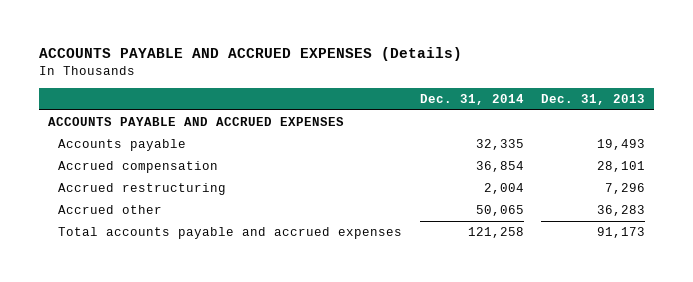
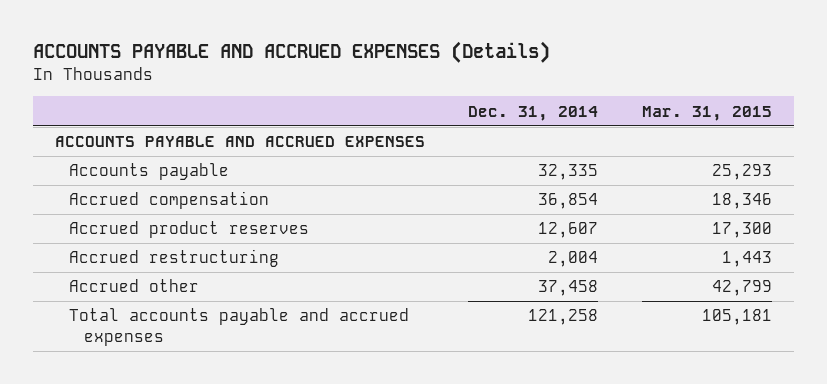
- | Dec. 31, 2014 | Dec. 31, 2013
+ | Dec. 31, 2014 | Mar. 31, 2015
+ Accrued product reserves | 12,607 | 17,300
- Accrued other | 50,065 | 36,283
+ Accrued other | 37,458 | 42,799

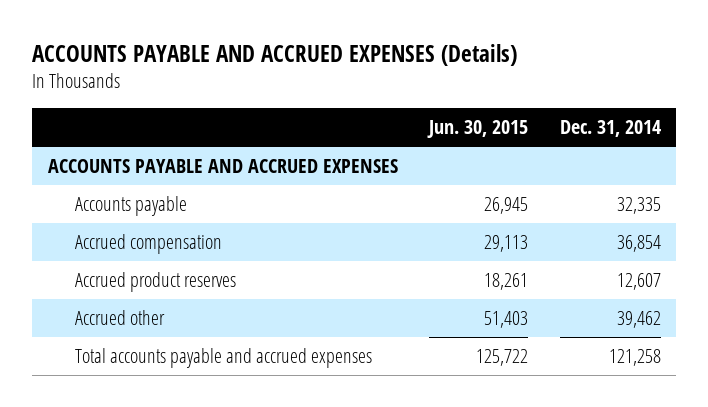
- | Dec. 31, 2014 | Mar. 31, 2015
+ | Jun. 30, 2015 | Dec. 31, 2014
- Accrued restructuring | 2,004 | 1,443
- Accrued other | 37,458 | 42,799
+ Accrued other | 51,403 | 39,462

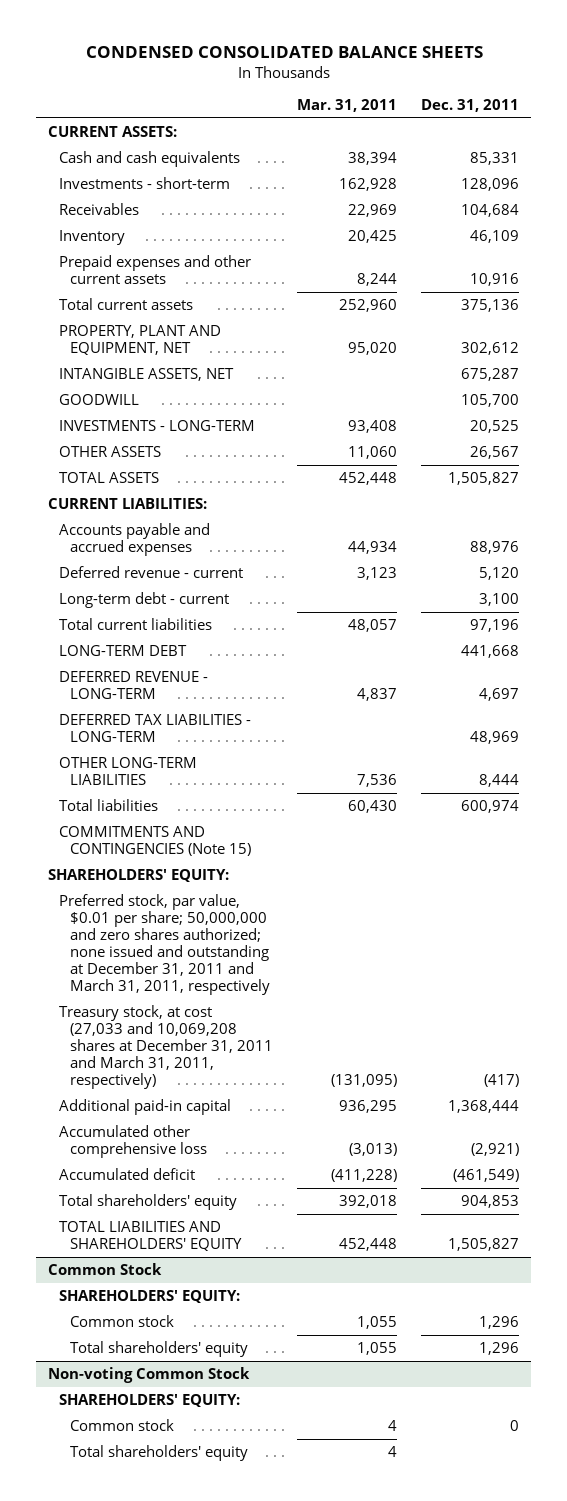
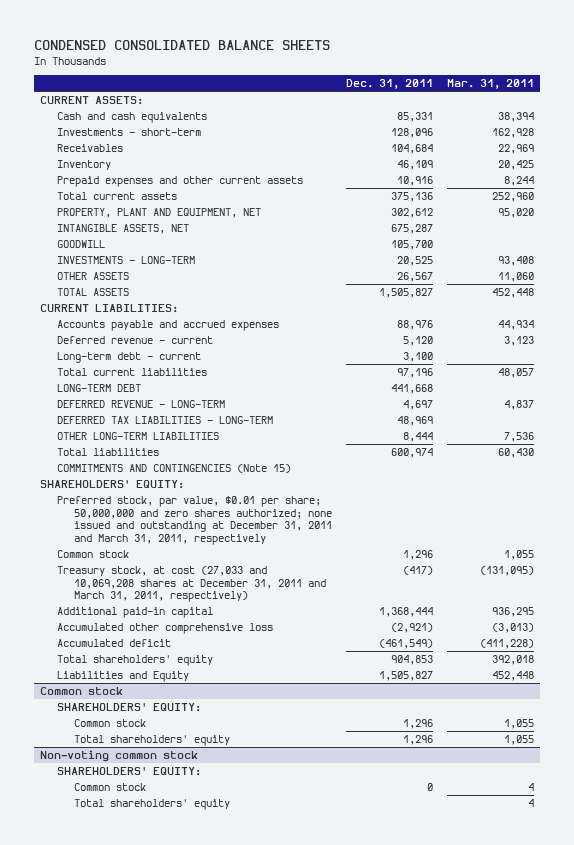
- | Mar. 31, 2011 | Dec. 31, 2011
+ | Dec. 31, 2011 | Mar. 31, 2011
+ Common stock | 1,296 | 1,055
- TOTAL LIABILITIES AND SHAREHOLDERS' EQUITY | 452,448 | 1,505,827
- Common Stock
+ Liabilities and Equity | 1,505,827 | 452,448
+ Common stock
- Non-voting Common Stock
+ Non-voting common stock

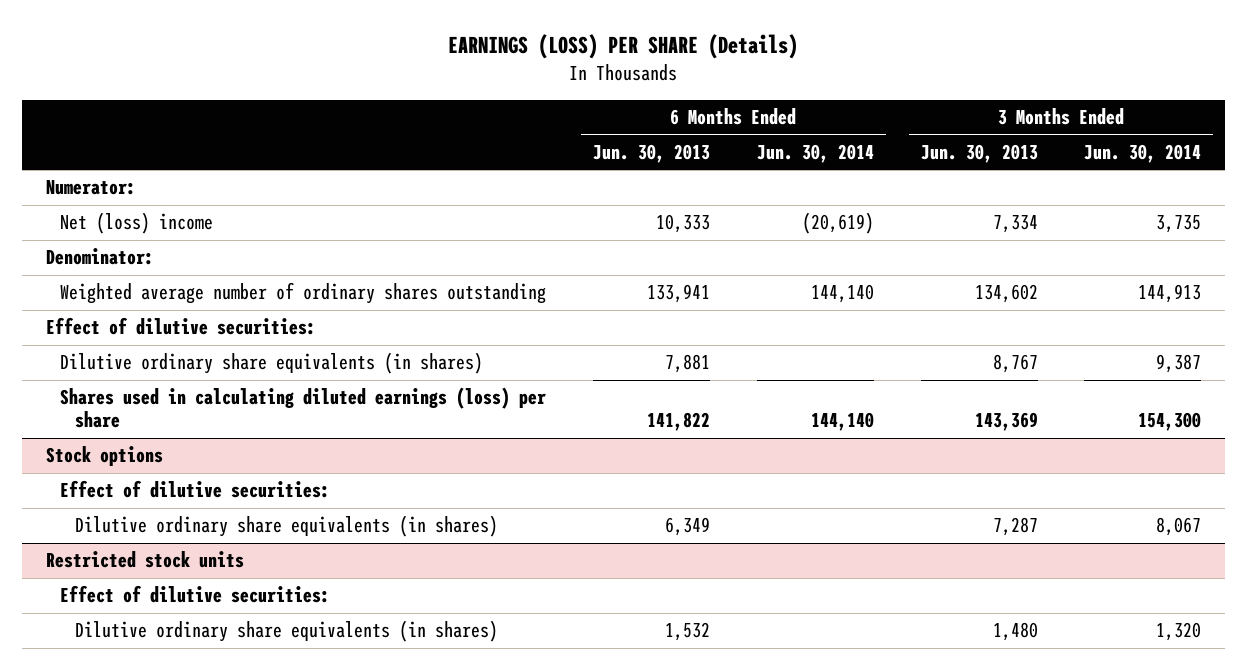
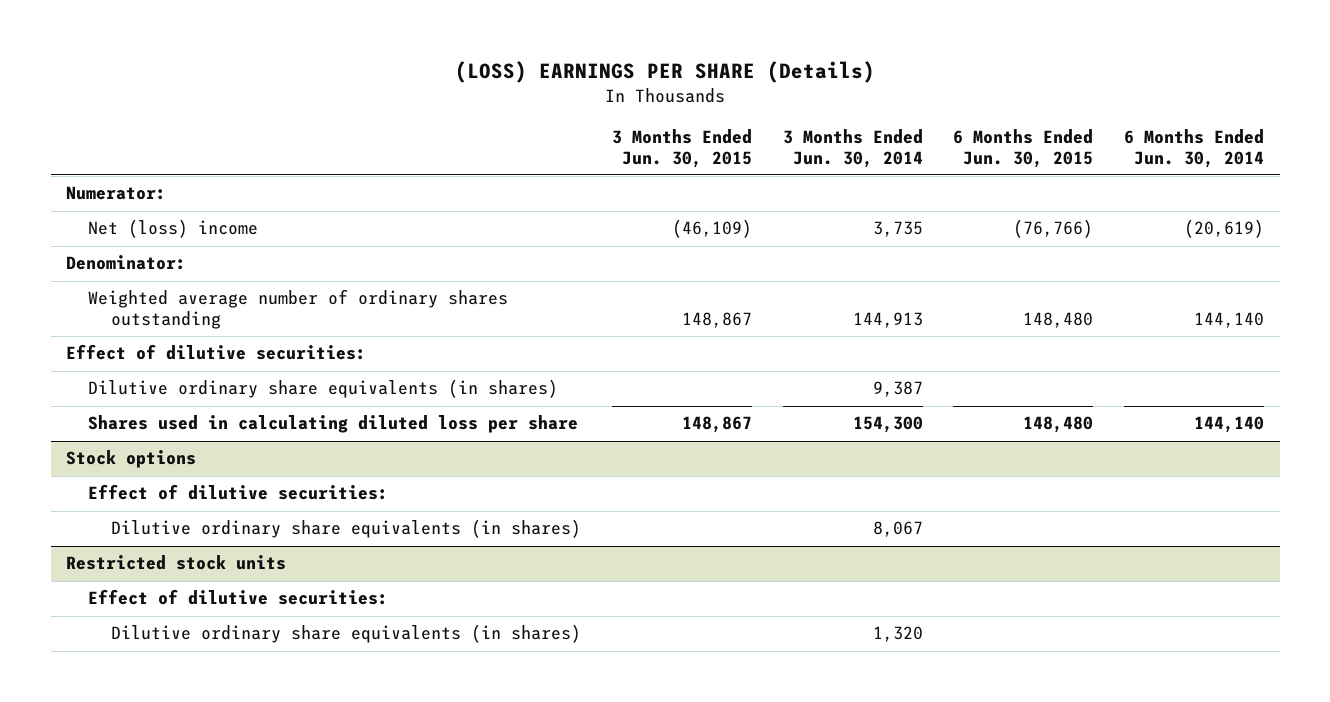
- EARNINGS (LOSS) PER SHARE (Details)
+ (LOSS) EARNINGS PER SHARE (Details)
- | 6 Months Ended Jun. 30, 2013 | 6 Months Ended Jun. 30, 2014 | 3 Months Ended Jun. 30, 2013 | 3 Months Ended Jun. 30, 2014
+ | 3 Months Ended Jun. 30, 2015 | 3 Months Ended Jun. 30, 2014 | 6 Months Ended Jun. 30, 2015 | 6 Months Ended Jun. 30, 2014
- Shares used in calculating diluted earnings (loss) per share | 141,822 | 144,140 | 143,369 | 154,300
+ Shares used in calculating diluted loss per share | 148,867 | 154,300 | 148,480 | 144,140

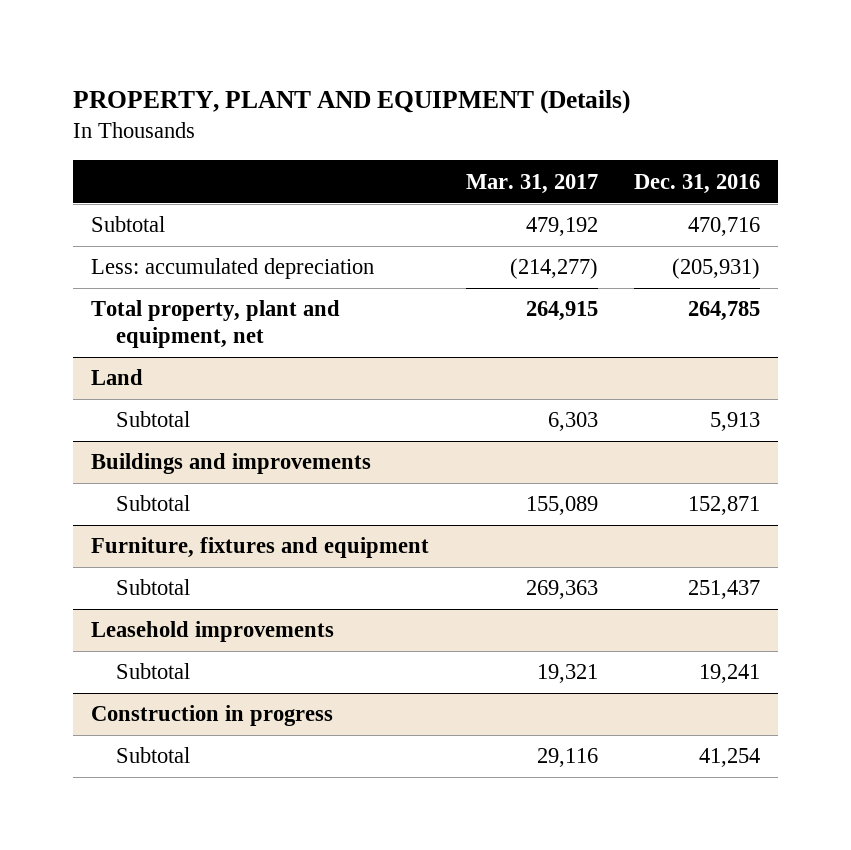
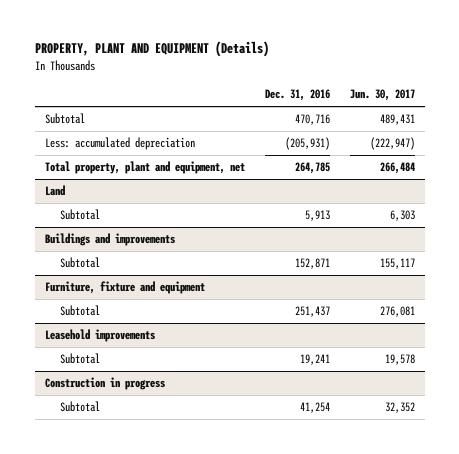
- | Mar. 31, 2017 | Dec. 31, 2016
+ | Dec. 31, 2016 | Jun. 30, 2017
- Furniture, fixtures and equipment
+ Furniture, fixture and equipment

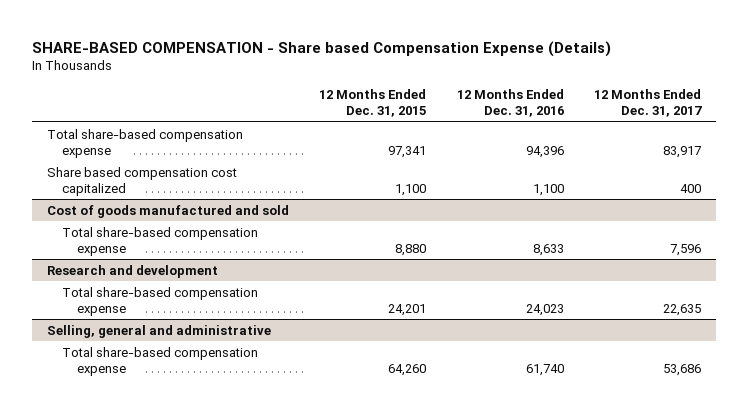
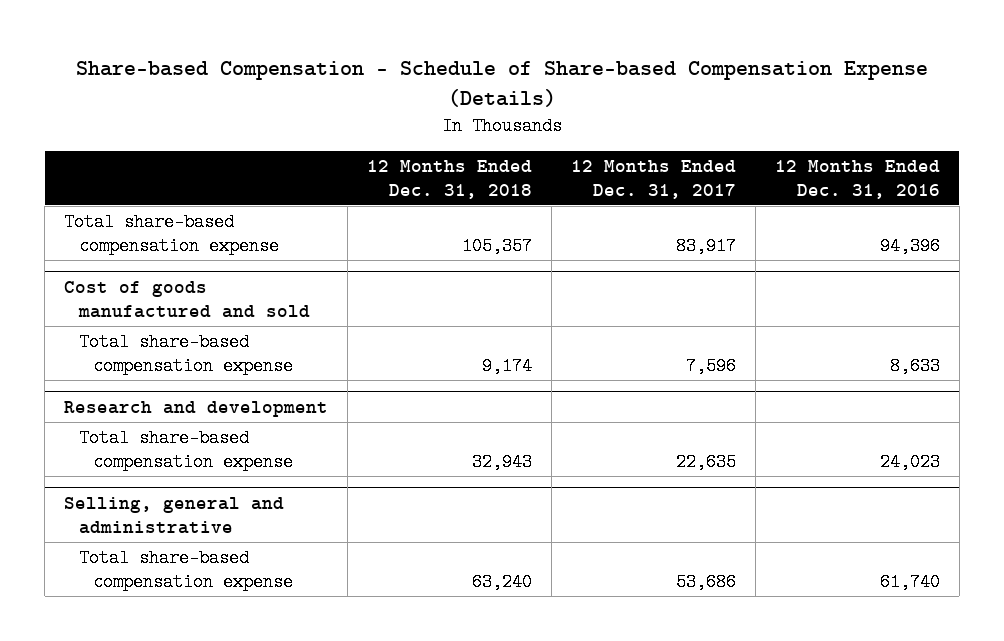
- SHARE-BASED COMPENSATION - Share based Compensation Expense (Details)
+ Share-based Compensation - Schedule of Share-based Compensation Expense (Details)
- | 12 Months Ended Dec. 31, 2015 | 12 Months Ended Dec. 31, 2016 | 12 Months Ended Dec. 31, 2017
+ | 12 Months Ended Dec. 31, 2018 | 12 Months Ended Dec. 31, 2017 | 12 Months Ended Dec. 31, 2016
- Share based compensation cost capitalized | 1,100 | 1,100 | 400

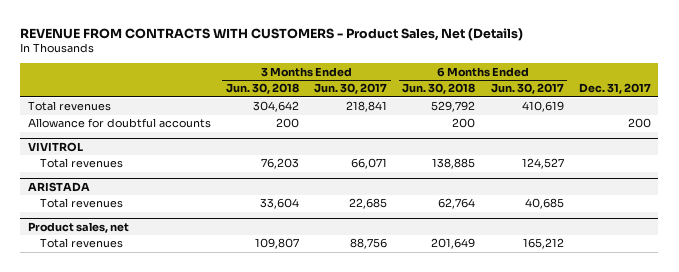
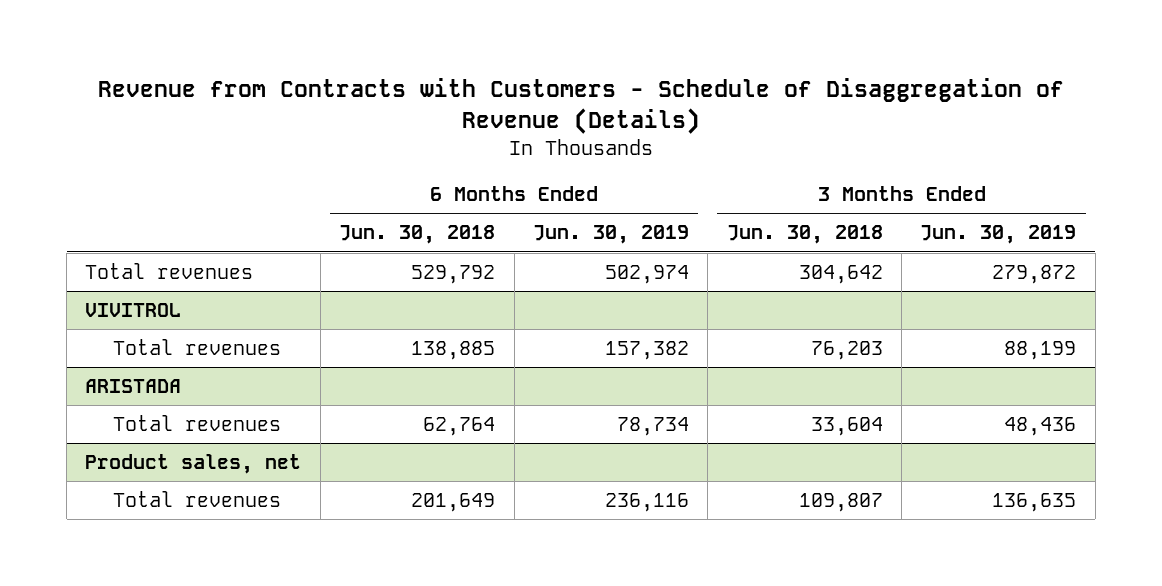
- REVENUE FROM CONTRACTS WITH CUSTOMERS - Product Sales, Net (Details)
+ Revenue from Contracts with Customers - Schedule of Disaggregation of Revenue (Details)
- | 3 Months Ended Jun. 30, 2018 | 3 Months Ended Jun. 30, 2017 | 6 Months Ended Jun. 30, 2018 | 6 Months Ended Jun. 30, 2017 | Dec. 31, 2017
+ | 6 Months Ended Jun. 30, 2018 | 6 Months Ended Jun. 30, 2019 | 3 Months Ended Jun. 30, 2018 | 3 Months Ended Jun. 30, 2019
- Allowance for doubtful accounts | 200 | | 200 | | 200

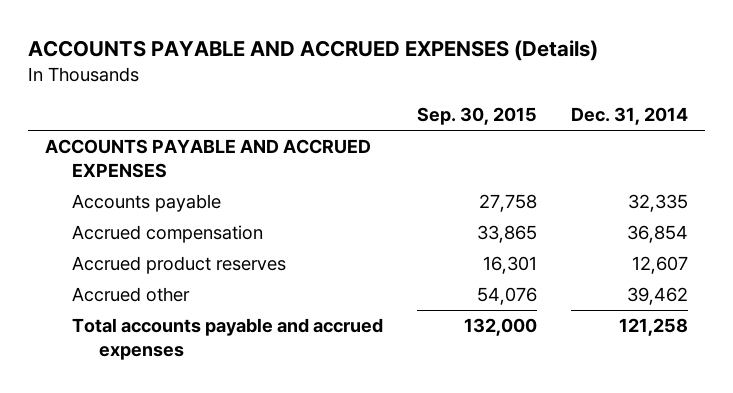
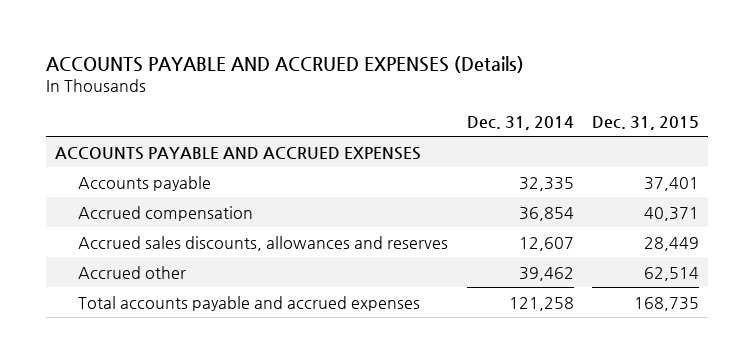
- | Sep. 30, 2015 | Dec. 31, 2014
+ | Dec. 31, 2014 | Dec. 31, 2015
- Accrued product reserves | 16,301 | 12,607
+ Accrued sales discounts, allowances and reserves | 12,607 | 28,449

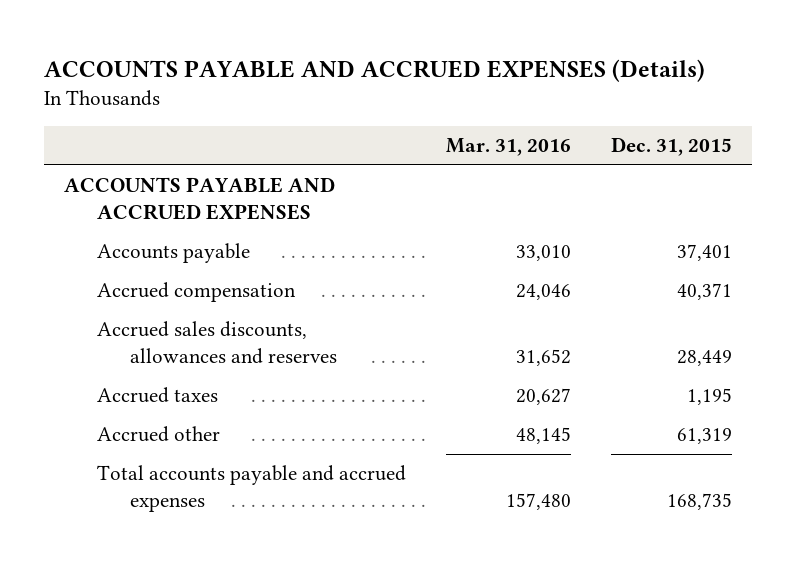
- | Dec. 31, 2014 | Dec. 31, 2015
+ | Mar. 31, 2016 | Dec. 31, 2015
- Accrued other | 39,462 | 62,514
+ Accrued taxes | 20,627 | 1,195
+ Accrued other | 48,145 | 61,319

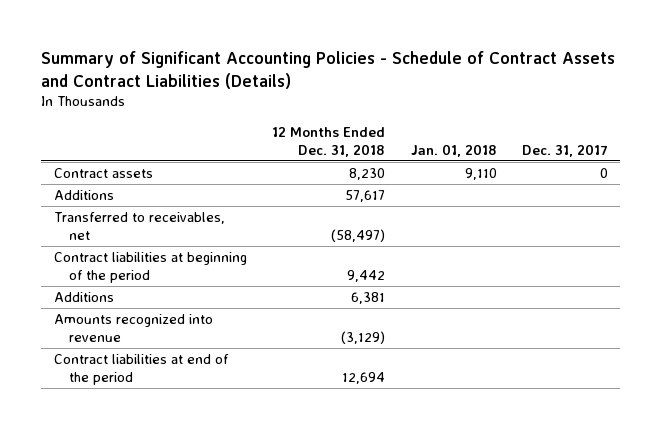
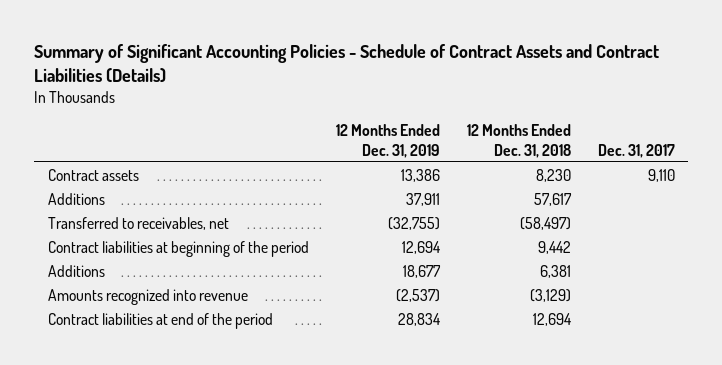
- | 12 Months Ended Dec. 31, 2018 | Jan. 01, 2018 | Dec. 31, 2017
+ | 12 Months Ended Dec. 31, 2019 | 12 Months Ended Dec. 31, 2018 | Dec. 31, 2017
- Contract assets | 8,230 | 9,110 | 0
+ Contract assets | 13,386 | 8,230 | 9,110

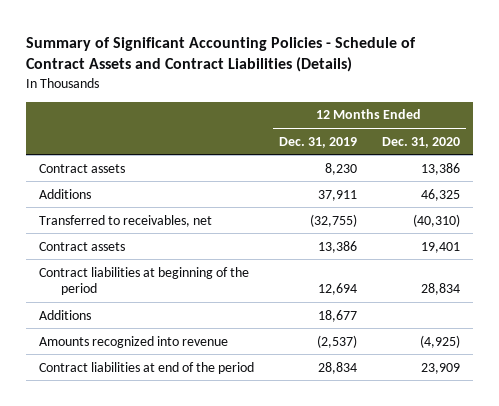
- | 12 Months Ended Dec. 31, 2019 | 12 Months Ended Dec. 31, 2018 | Dec. 31, 2017
+ | 12 Months Ended Dec. 31, 2019 | 12 Months Ended Dec. 31, 2020
+ Contract assets | 8,230 | 13,386
moved down: Contract assets | 13,386 | 19,401

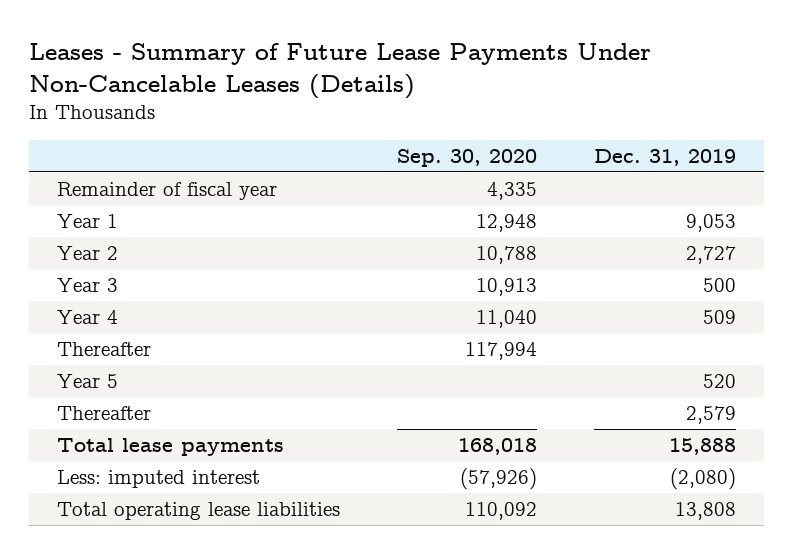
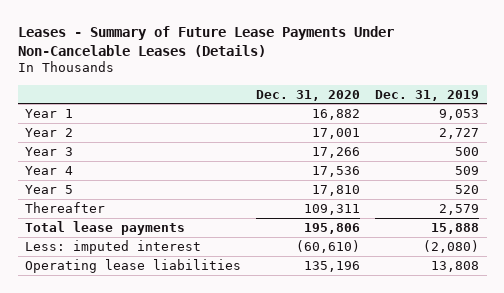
- | Sep. 30, 2020 | Dec. 31, 2019
+ | Dec. 31, 2020 | Dec. 31, 2019
- Remainder of fiscal year | 4,335 |
- Thereafter | 117,994 |
- Total operating lease liabilities | 110,092 | 13,808
+ Operating lease liabilities | 135,196 | 13,808

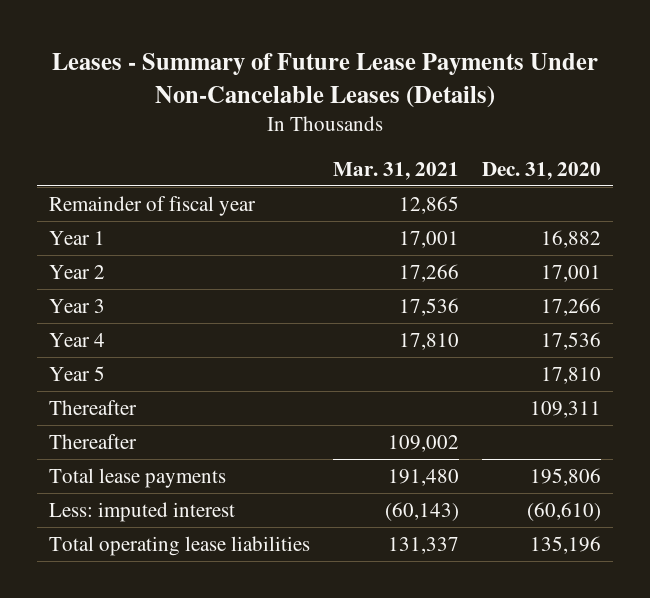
- | Dec. 31, 2020 | Dec. 31, 2019
+ | Mar. 31, 2021 | Dec. 31, 2020
+ Remainder of fiscal year | 12,865 |
+ Thereafter | 109,002 |
- Operating lease liabilities | 135,196 | 13,808
+ Total operating lease liabilities | 131,337 | 135,196

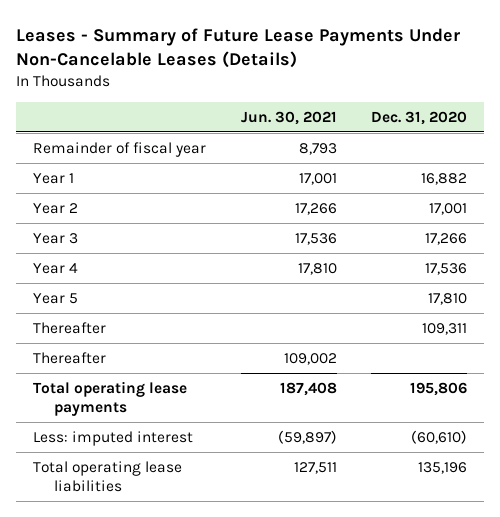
- | Mar. 31, 2021 | Dec. 31, 2020
+ | Jun. 30, 2021 | Dec. 31, 2020
- Total lease payments | 191,480 | 195,806
+ Total operating lease payments | 187,408 | 195,806

